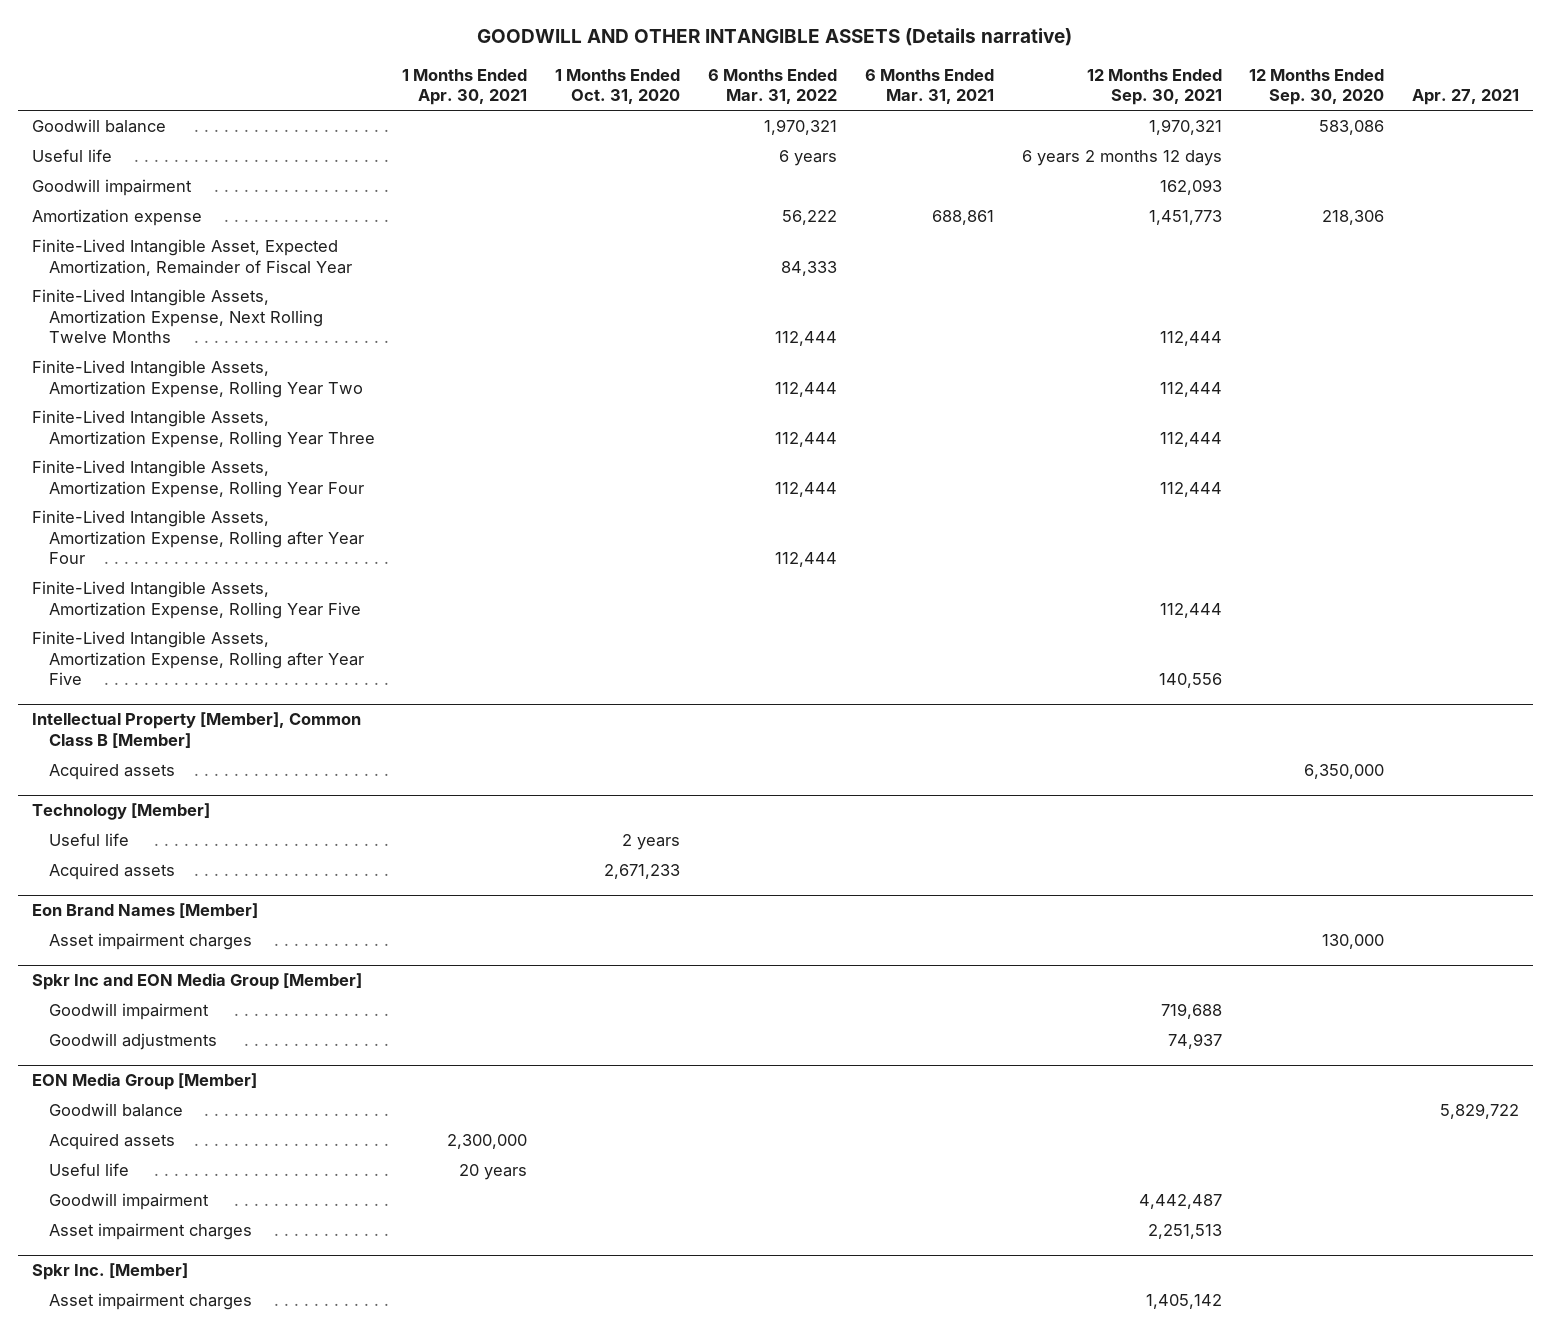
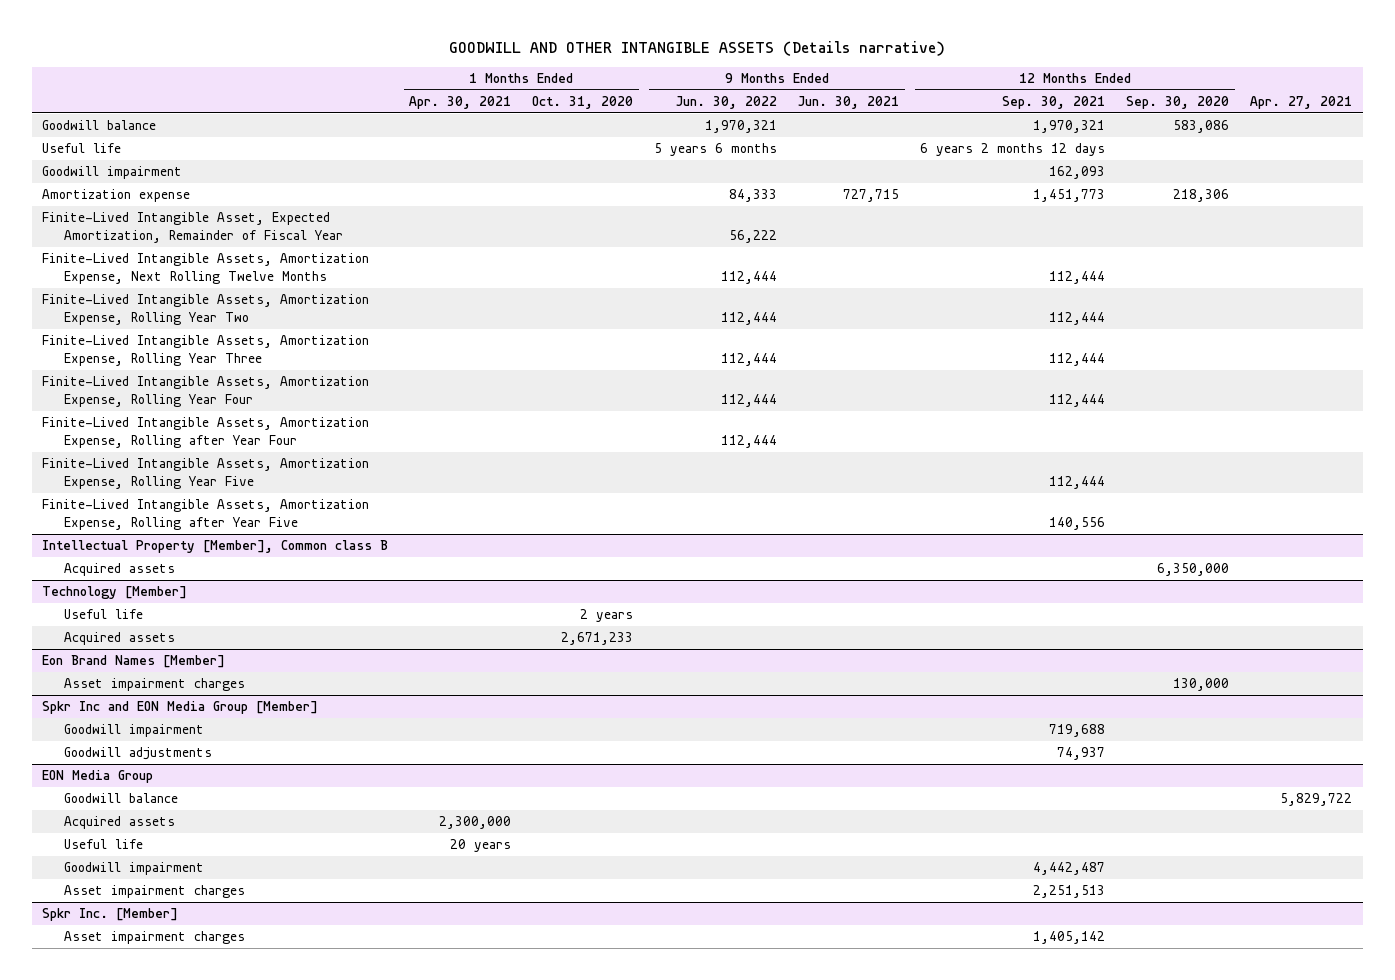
- | 1 Months Ended Apr. 30, 2021 | 1 Months Ended Oct. 31, 2020 | 6 Months Ended Mar. 31, 2022 | 6 Months Ended Mar. 31, 2021 | 12 Months Ended Sep. 30, 2021 | 12 Months Ended Sep. 30, 2020 | Apr. 27, 2021
+ | 1 Months Ended Apr. 30, 2021 | 1 Months Ended Oct. 31, 2020 | 9 Months Ended Jun. 30, 2022 | 9 Months Ended Jun. 30, 2021 | 12 Months Ended Sep. 30, 2021 | 12 Months Ended Sep. 30, 2020 | Apr. 27, 2021
- Intellectual Property [Member], Common Class B [Member]
+ Intellectual Property [Member], Common class B
- EON Media Group [Member]
+ EON Media Group

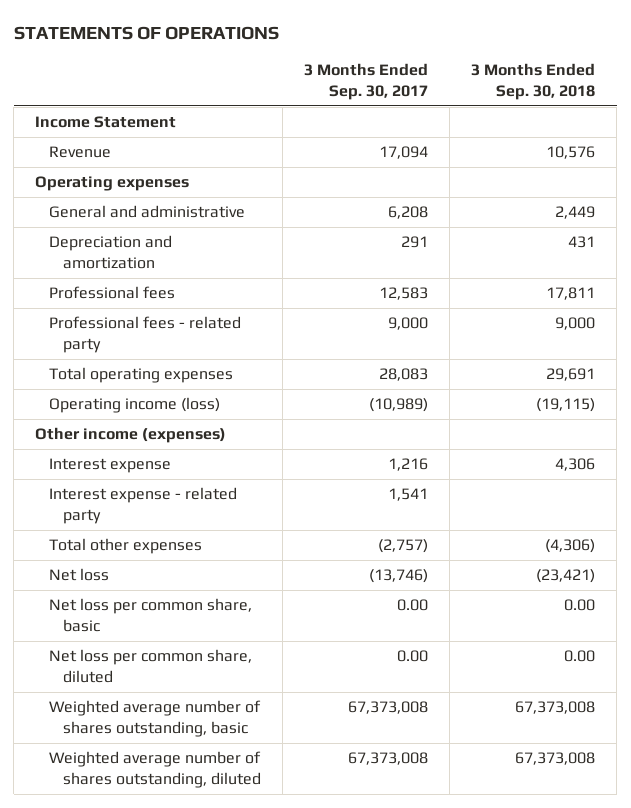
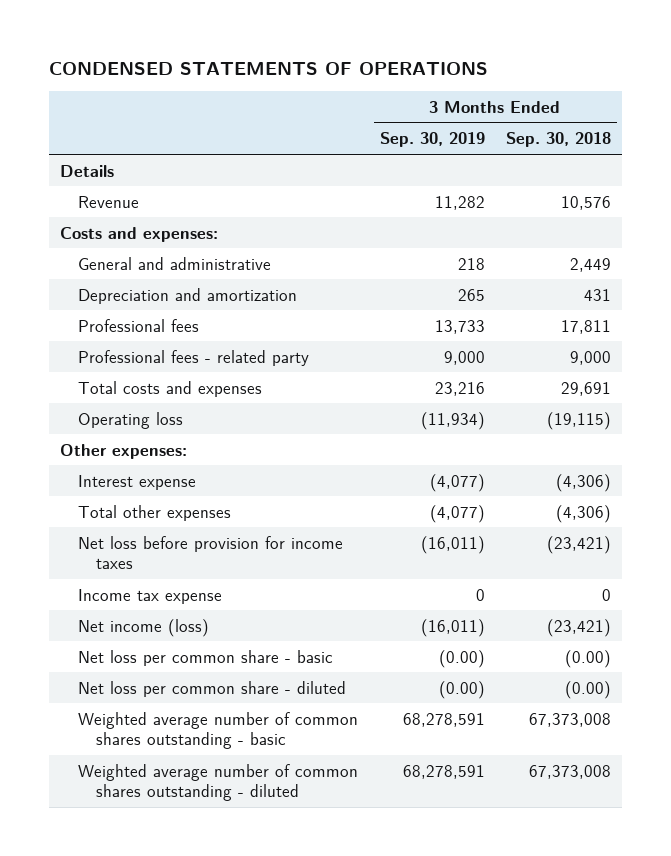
- STATEMENTS OF OPERATIONS
+ CONDENSED STATEMENTS OF OPERATIONS
- | 3 Months Ended Sep. 30, 2017 | 3 Months Ended Sep. 30, 2018
+ | 3 Months Ended Sep. 30, 2019 | 3 Months Ended Sep. 30, 2018
- Income Statement
+ Details
- Operating expenses
+ Costs and expenses:
- Total operating expenses | 28,083 | 29,691
- Operating income (loss) | (10,989) | (19,115)
- Other income (expenses)
- Interest expense | 1,216 | 4,306
- Interest expense - related party | 1,541 |
+ Total costs and expenses | 23,216 | 29,691
+ Operating loss | (11,934) | (19,115)
+ Other expenses:
+ Interest expense | (4,077) | (4,306)
- Net loss | (13,746) | (23,421)
- Net loss per common share, basic | 0.00 | 0.00
- Net loss per common share, diluted | 0.00 | 0.00
- Weighted average number of shares outstanding, basic | 67,373,008 | 67,373,008
- Weighted average number of shares outstanding, diluted | 67,373,008 | 67,373,008
+ Net loss before provision for income taxes | (16,011) | (23,421)
+ Income tax expense | 0 | 0
+ Net income (loss) | (16,011) | (23,421)
+ Net loss per common share - basic | (0.00) | (0.00)
+ Net loss per common share - diluted | (0.00) | (0.00)
+ Weighted average number of common shares outstanding - basic | 68,278,591 | 67,373,008
+ Weighted average number of common shares outstanding - diluted | 68,278,591 | 67,373,008

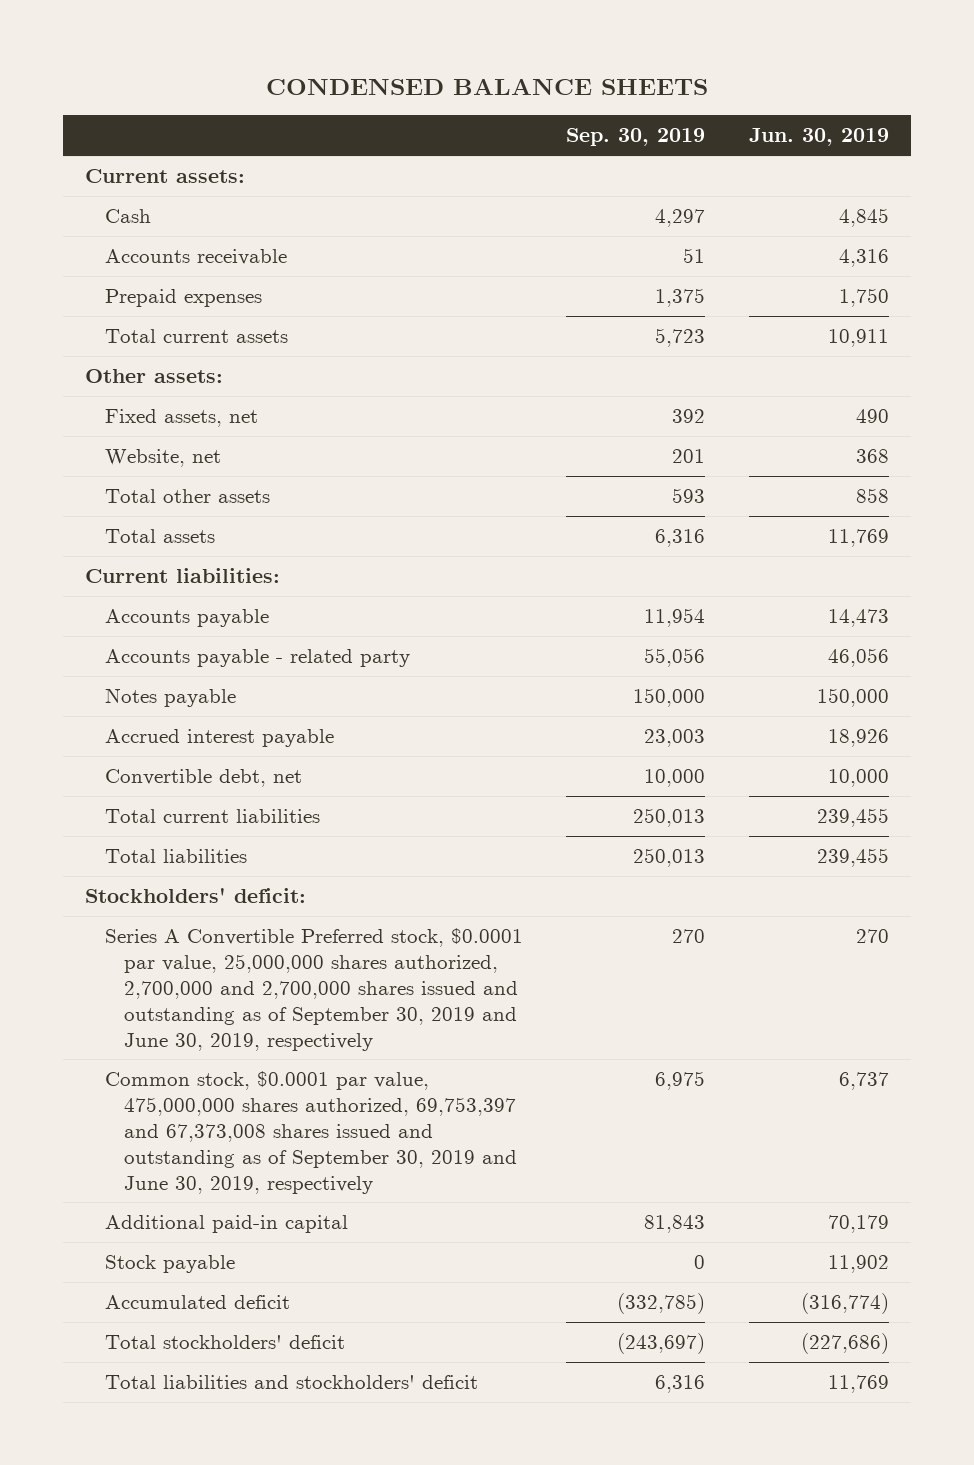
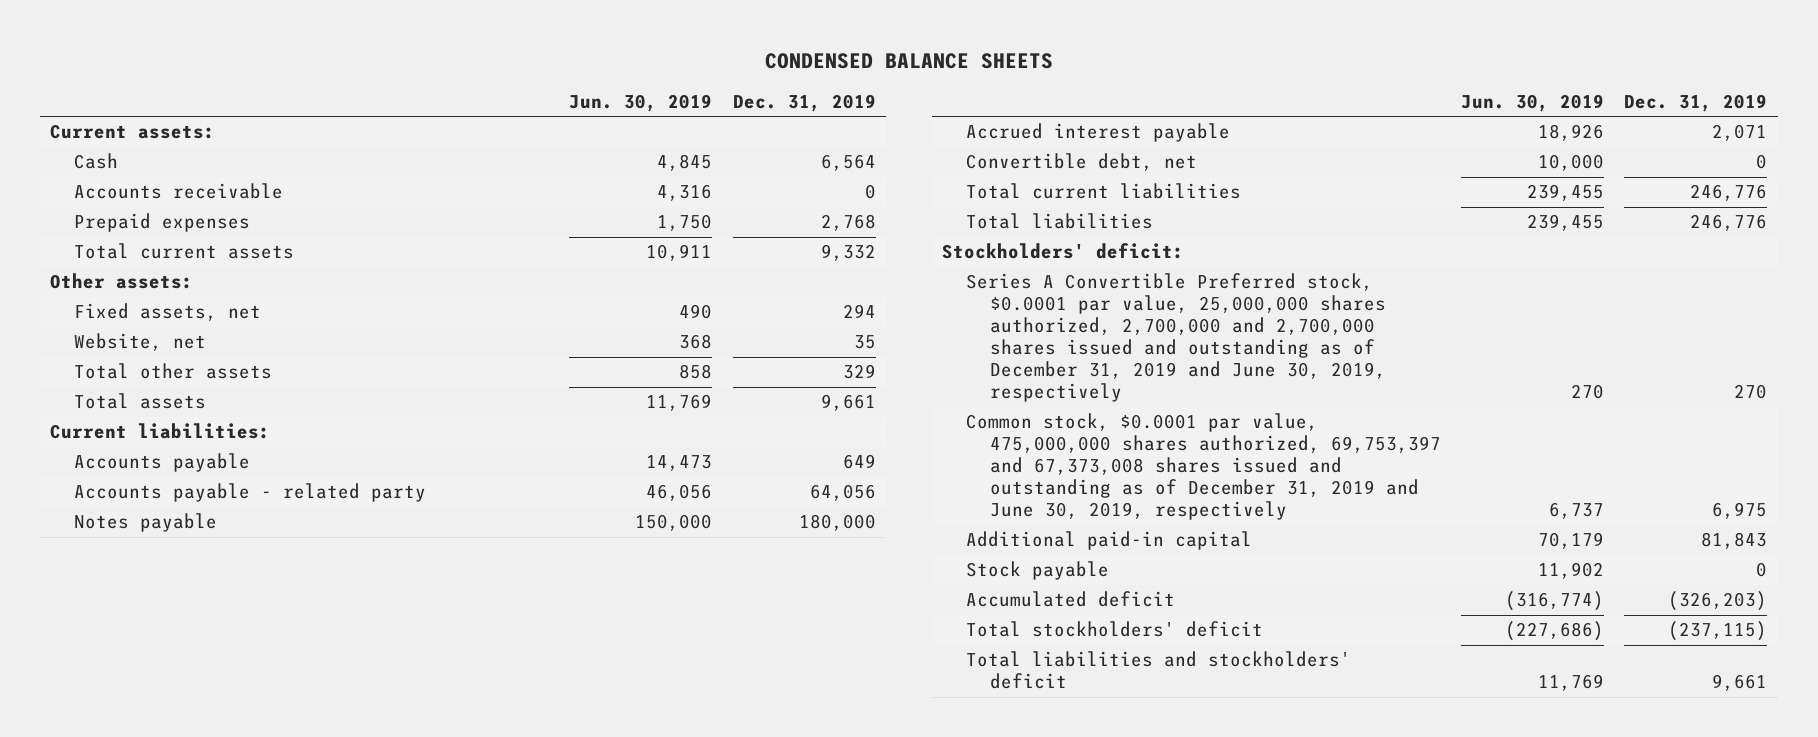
- | Sep. 30, 2019 | Jun. 30, 2019
+ | Jun. 30, 2019 | Dec. 31, 2019
- Series A Convertible Preferred stock, $0.0001 par value, 25,000,000 shares authorized, 2,700,000 and 2,700,000 shares issued and outstanding as of September 30, 2019 and June 30, 2019, respectively | 270 | 270
- Common stock, $0.0001 par value, 475,000,000 shares authorized, 69,753,397 and 67,373,008 shares issued and outstanding as of September 30, 2019 and June 30, 2019, respectively | 6,975 | 6,737
+ Series A Convertible Preferred stock, $0.0001 par value, 25,000,000 shares authorized, 2,700,000 and 2,700,000 shares issued and outstanding as of December 31, 2019 and June 30, 2019, respectively | 270 | 270
+ Common stock, $0.0001 par value, 475,000,000 shares authorized, 69,753,397 and 67,373,008 shares issued and outstanding as of December 31, 2019 and June 30, 2019, respectively | 6,737 | 6,975

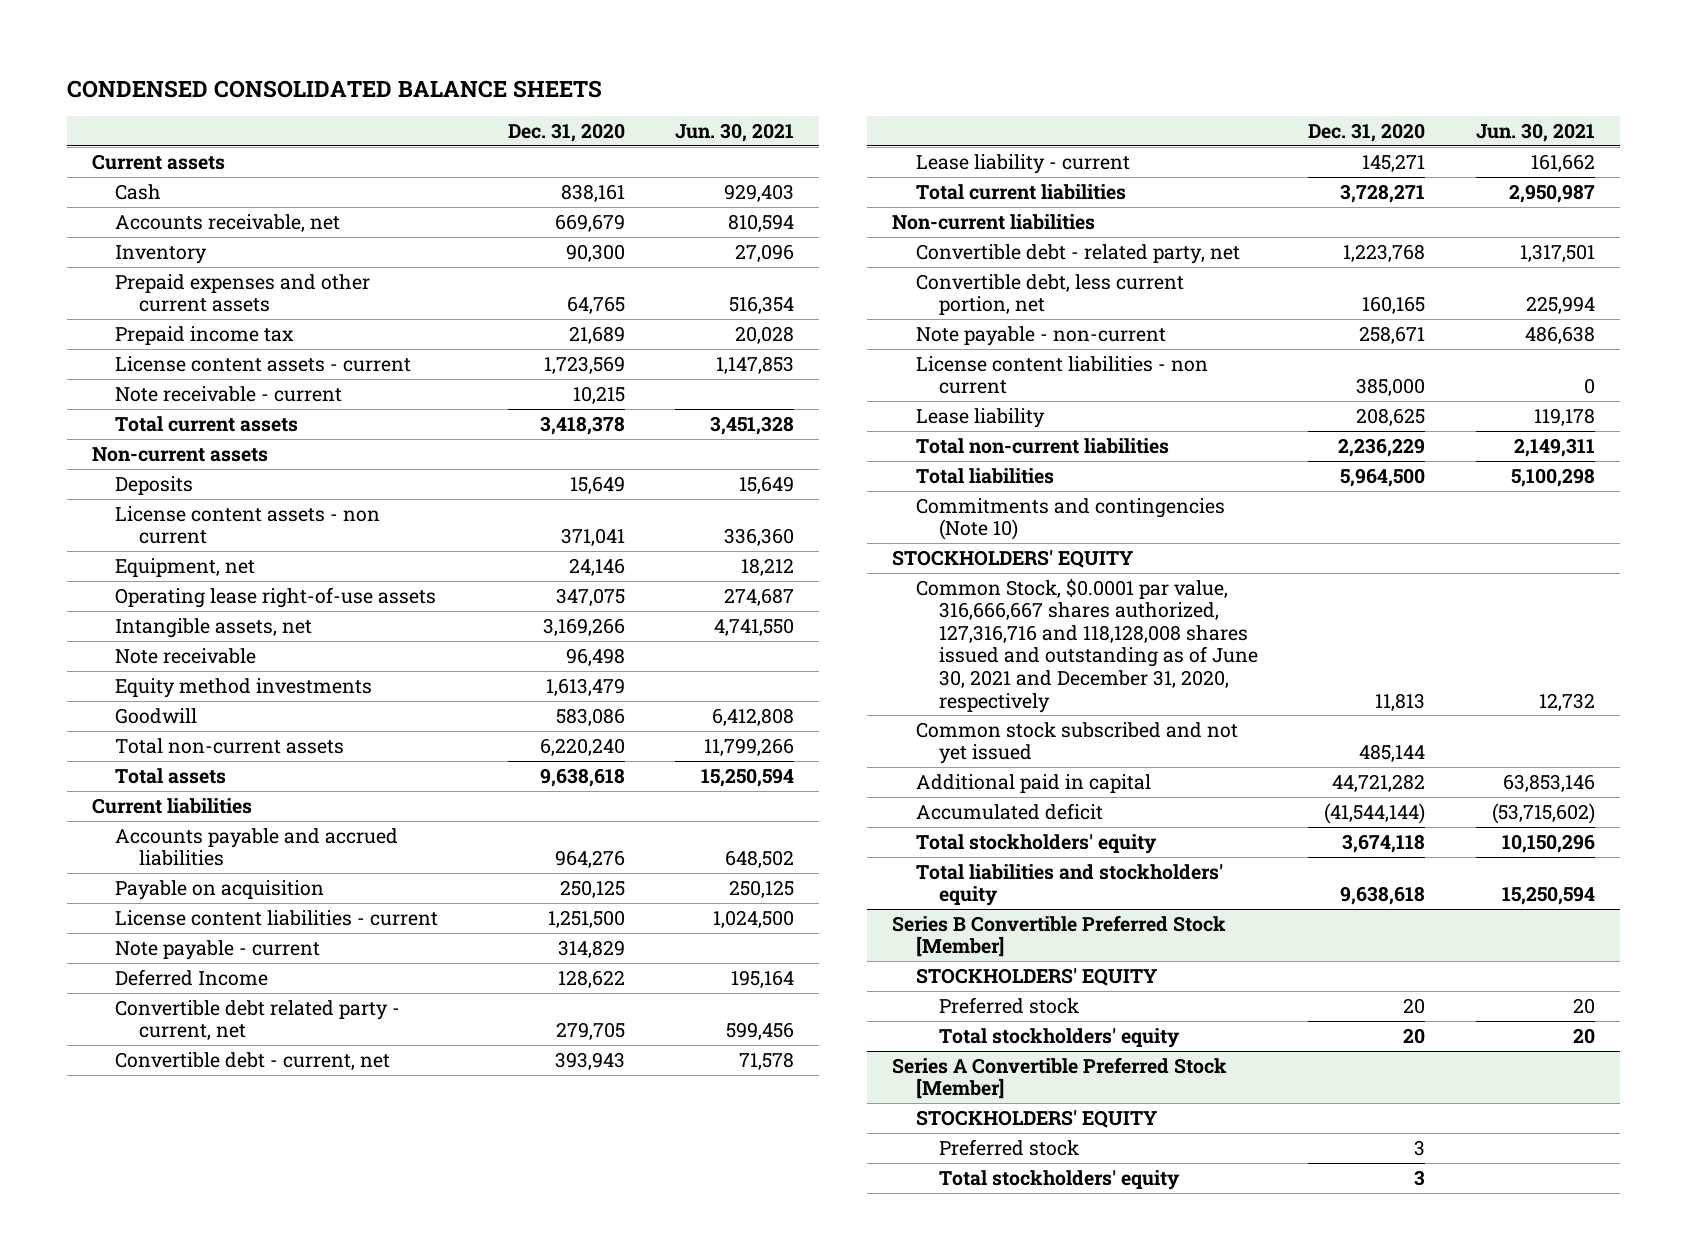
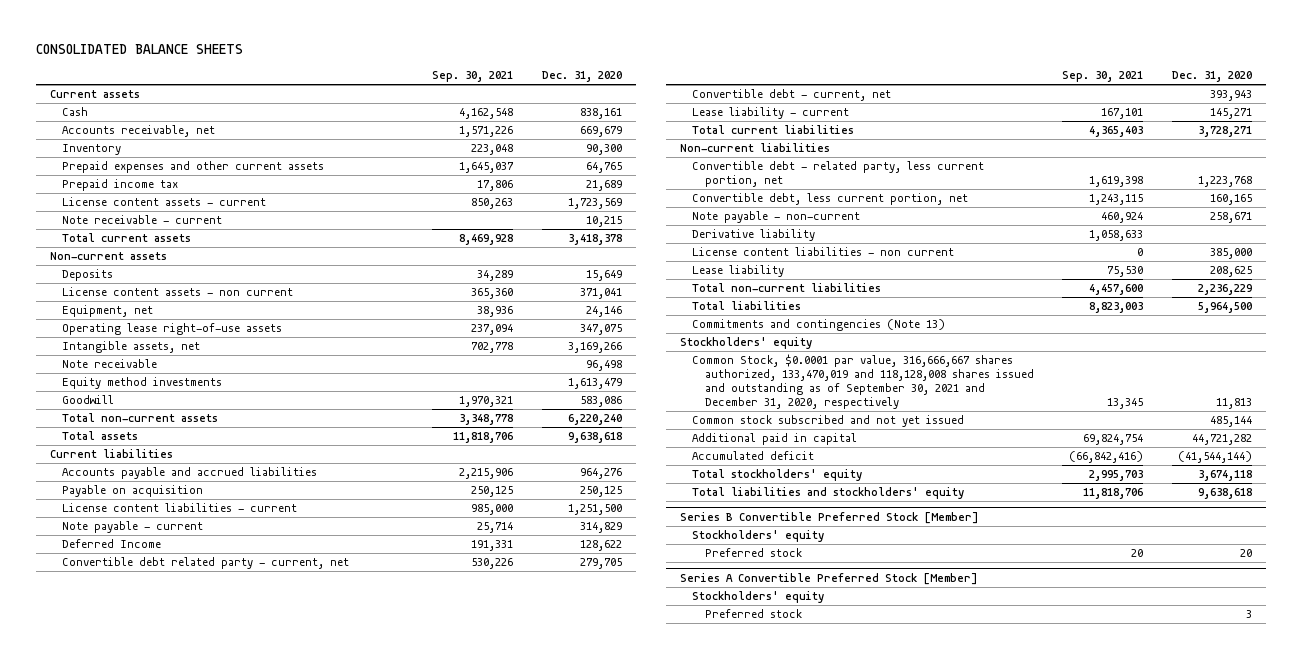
- CONDENSED CONSOLIDATED BALANCE SHEETS
+ CONSOLIDATED BALANCE SHEETS
- | Dec. 31, 2020 | Jun. 30, 2021
+ | Sep. 30, 2021 | Dec. 31, 2020
- Convertible debt - related party, net | 1,223,768 | 1,317,501
+ Convertible debt - related party, less current portion, net | 1,619,398 | 1,223,768
+ Derivative liability | 1,058,633 |
- Commitments and contingencies (Note 10)
- STOCKHOLDERS' EQUITY
- Common Stock, $0.0001 par value, 316,666,667 shares authorized, 127,316,716 and 118,128,008 shares issued and outstanding as of June 30, 2021 and December 31, 2020, respectively | 11,813 | 12,732
+ Commitments and contingencies (Note 13)
+ Stockholders' equity
+ Common Stock, $0.0001 par value, 316,666,667 shares authorized, 133,470,019 and 118,128,008 shares issued and outstanding as of September 30, 2021 and December 31, 2020, respectively | 13,345 | 11,813
@ Series B Convertible Preferred Stock [Member]
- STOCKHOLDERS' EQUITY
+ Stockholders' equity
- Total stockholders' equity | 20 | 20
@ Series A Convertible Preferred Stock [Member]
- STOCKHOLDERS' EQUITY
+ Stockholders' equity
- Total stockholders' equity | 3 |

